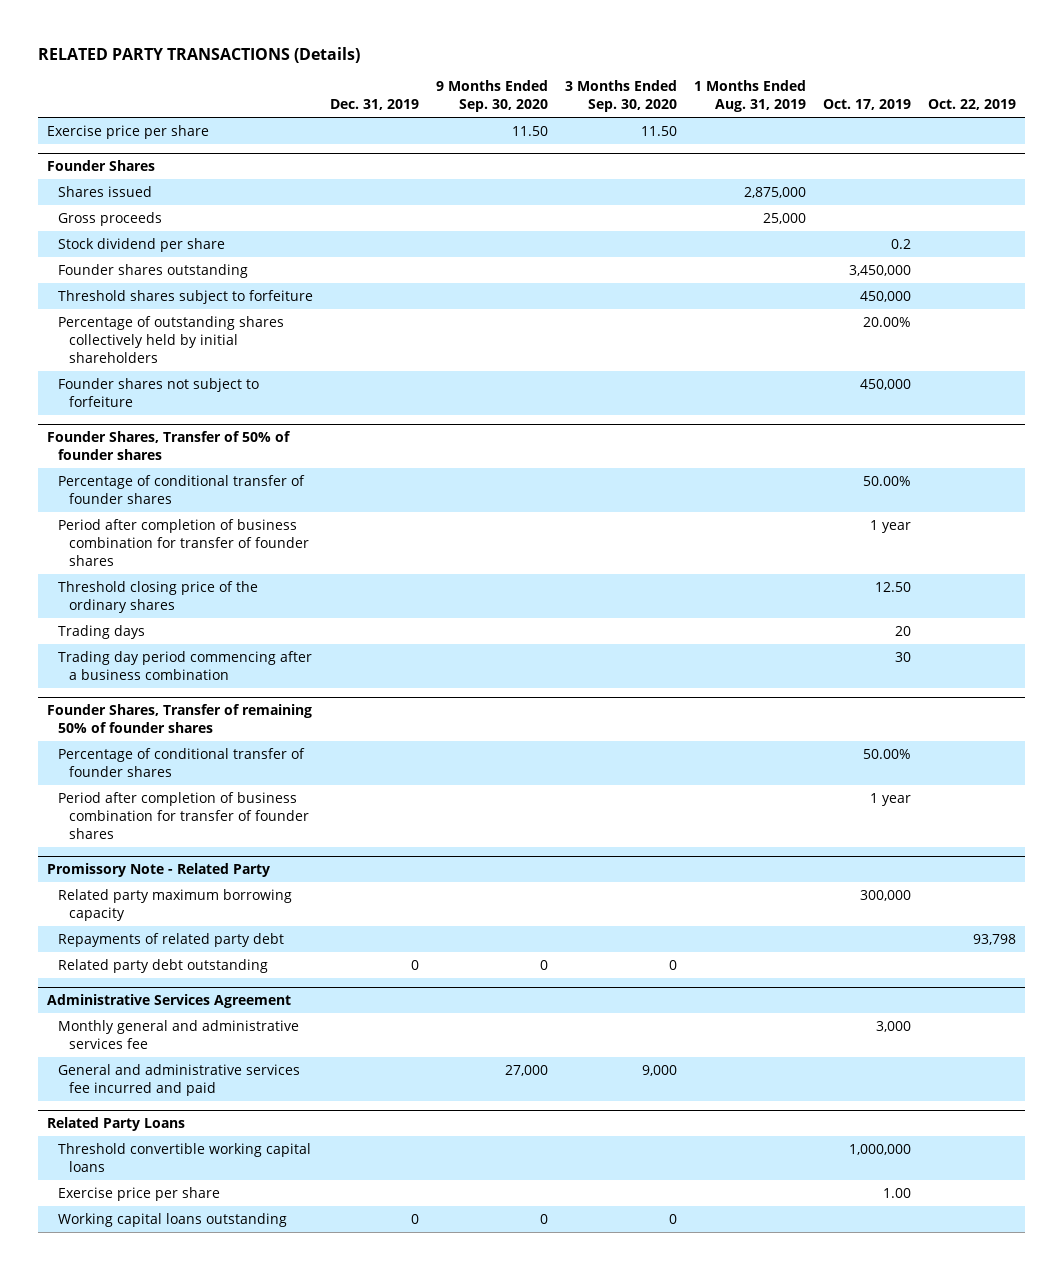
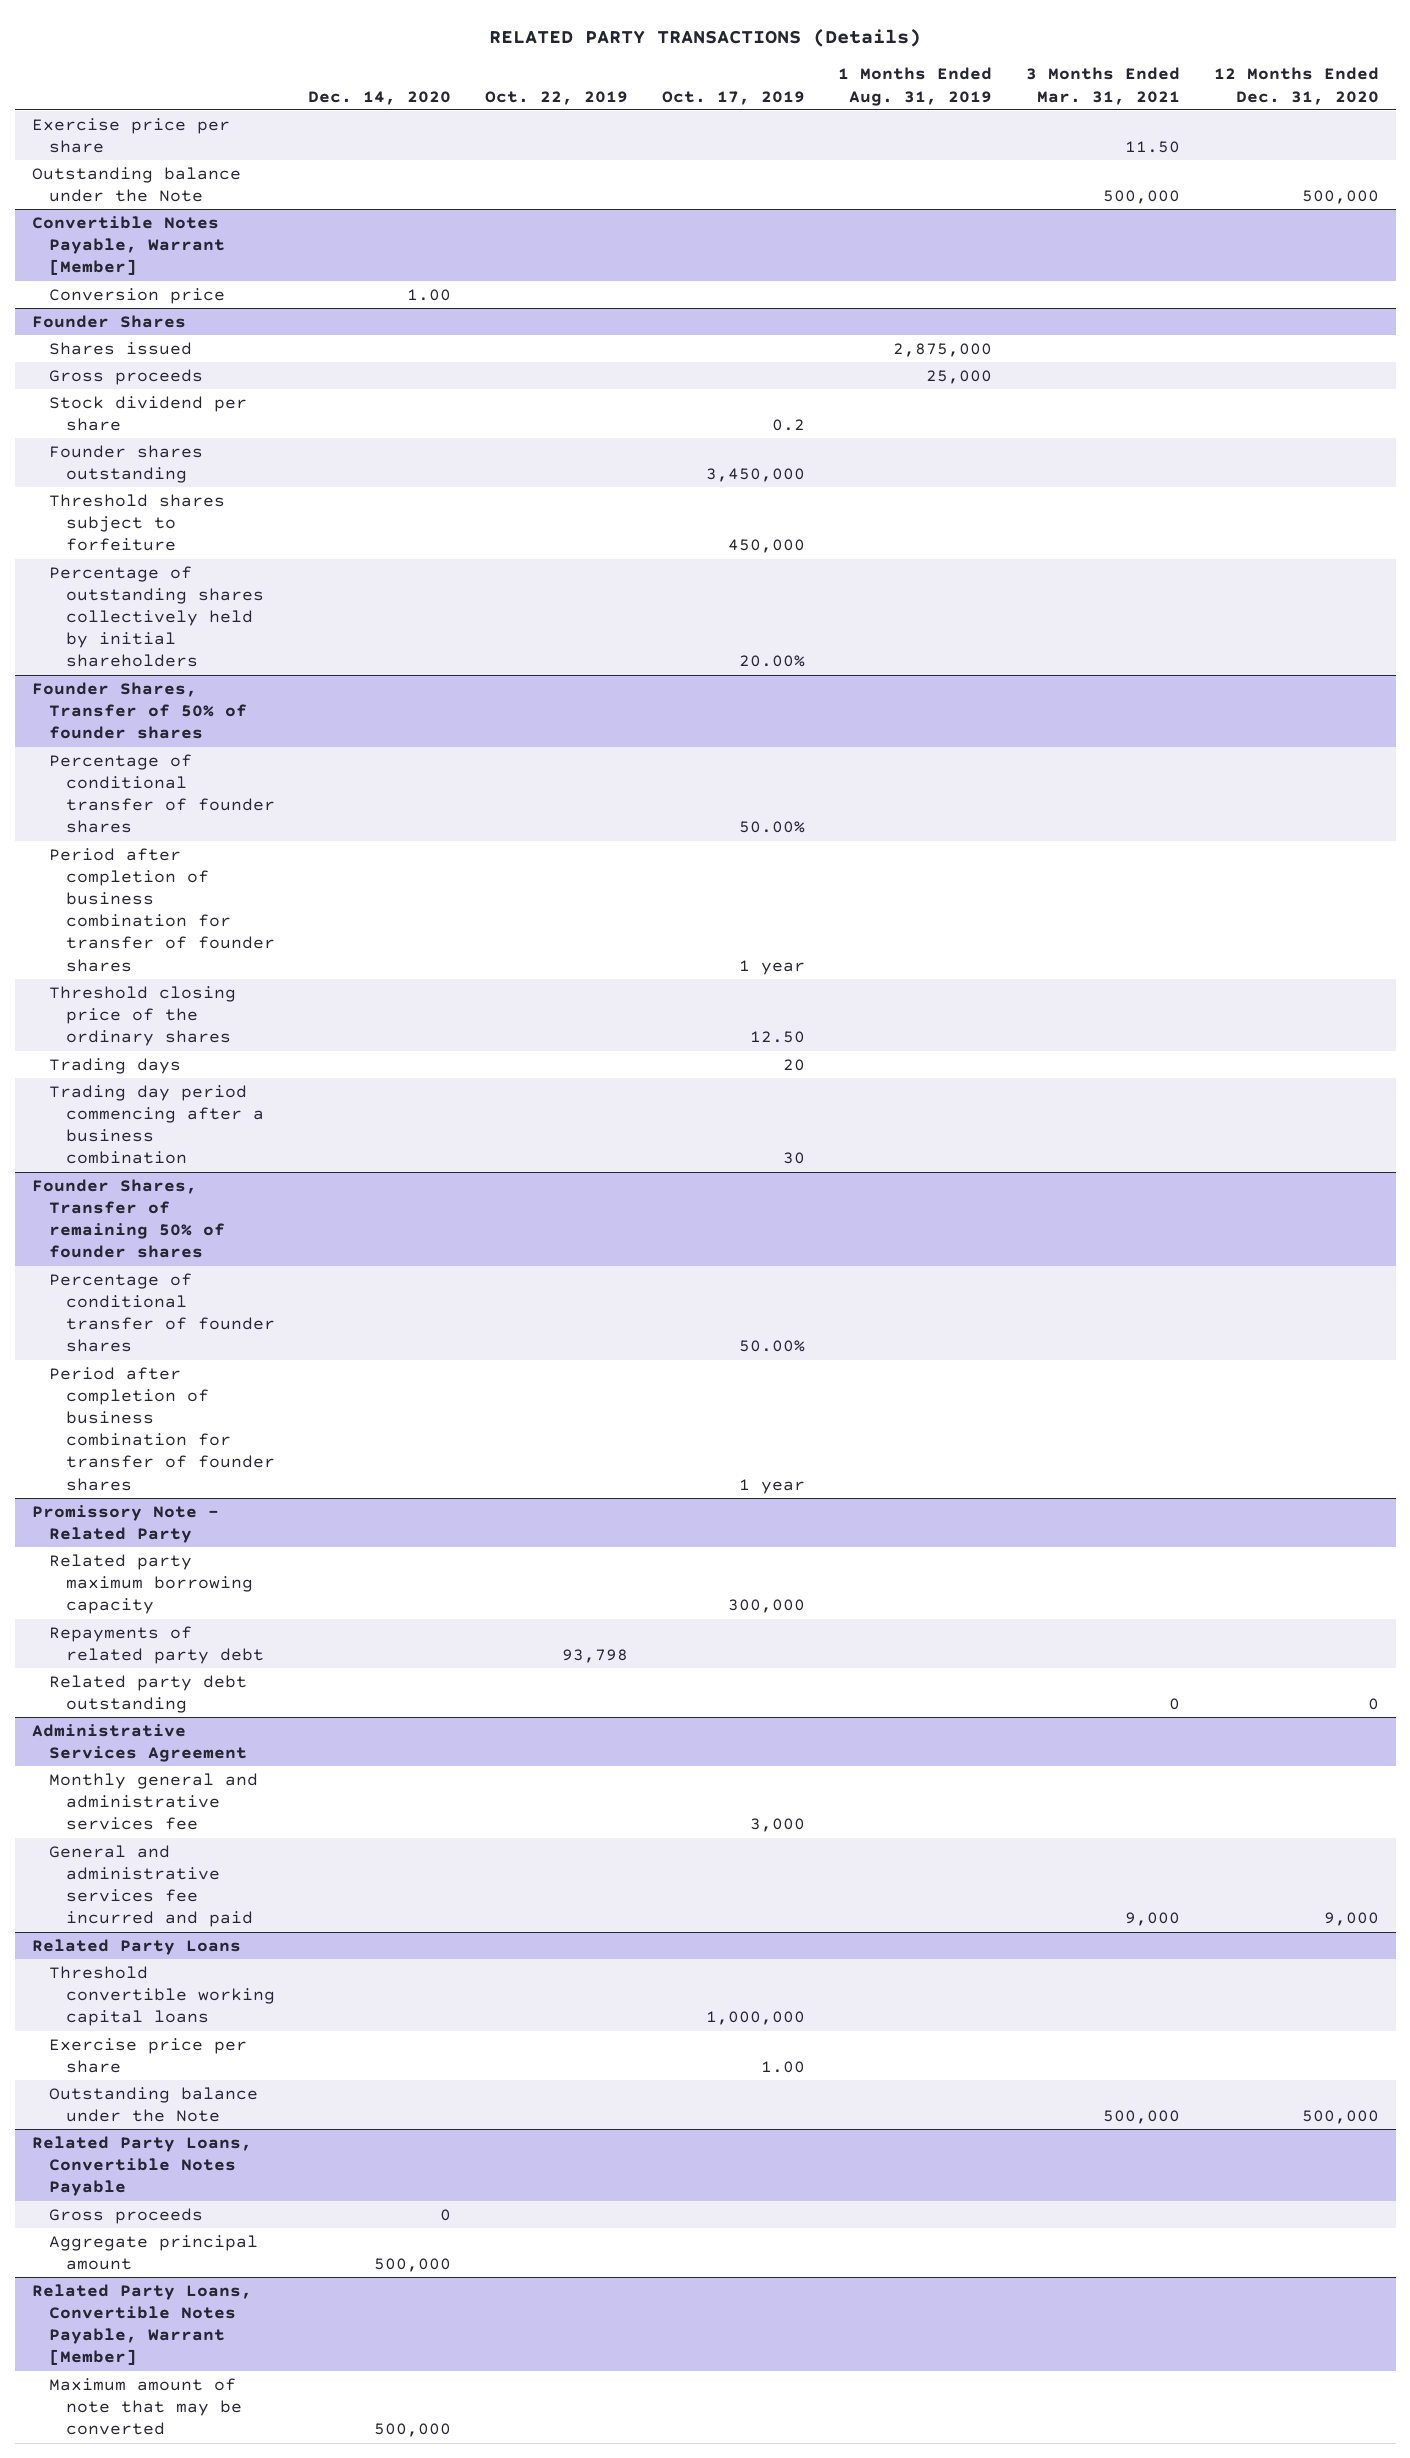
- | Dec. 31, 2019 | 9 Months Ended Sep. 30, 2020 | 3 Months Ended Sep. 30, 2020 | 1 Months Ended Aug. 31, 2019 | Oct. 17, 2019 | Oct. 22, 2019
+ | Dec. 14, 2020 | Oct. 22, 2019 | Oct. 17, 2019 | 1 Months Ended Aug. 31, 2019 | 3 Months Ended Mar. 31, 2021 | 12 Months Ended Dec. 31, 2020
+ Outstanding balance under the Note | | | | | 500,000 | 500,000
+ Convertible Notes Payable, Warrant [Member]
+ Conversion price | 1.00 | | | | |
@ Founder Shares
- Founder shares not subject to forfeiture | | | | | 450,000 |
@ Related Party Loans
- Working capital loans outstanding | 0 | 0 | 0 | | |
+ Outstanding balance under the Note | | | | | 500,000 | 500,000
+ Related Party Loans, Convertible Notes Payable
+ Gross proceeds | 0 | | | | |
+ Aggregate principal amount | 500,000 | | | | |
+ Related Party Loans, Convertible Notes Payable, Warrant [Member]
+ Maximum amount of note that may be converted | 500,000 | | | | |

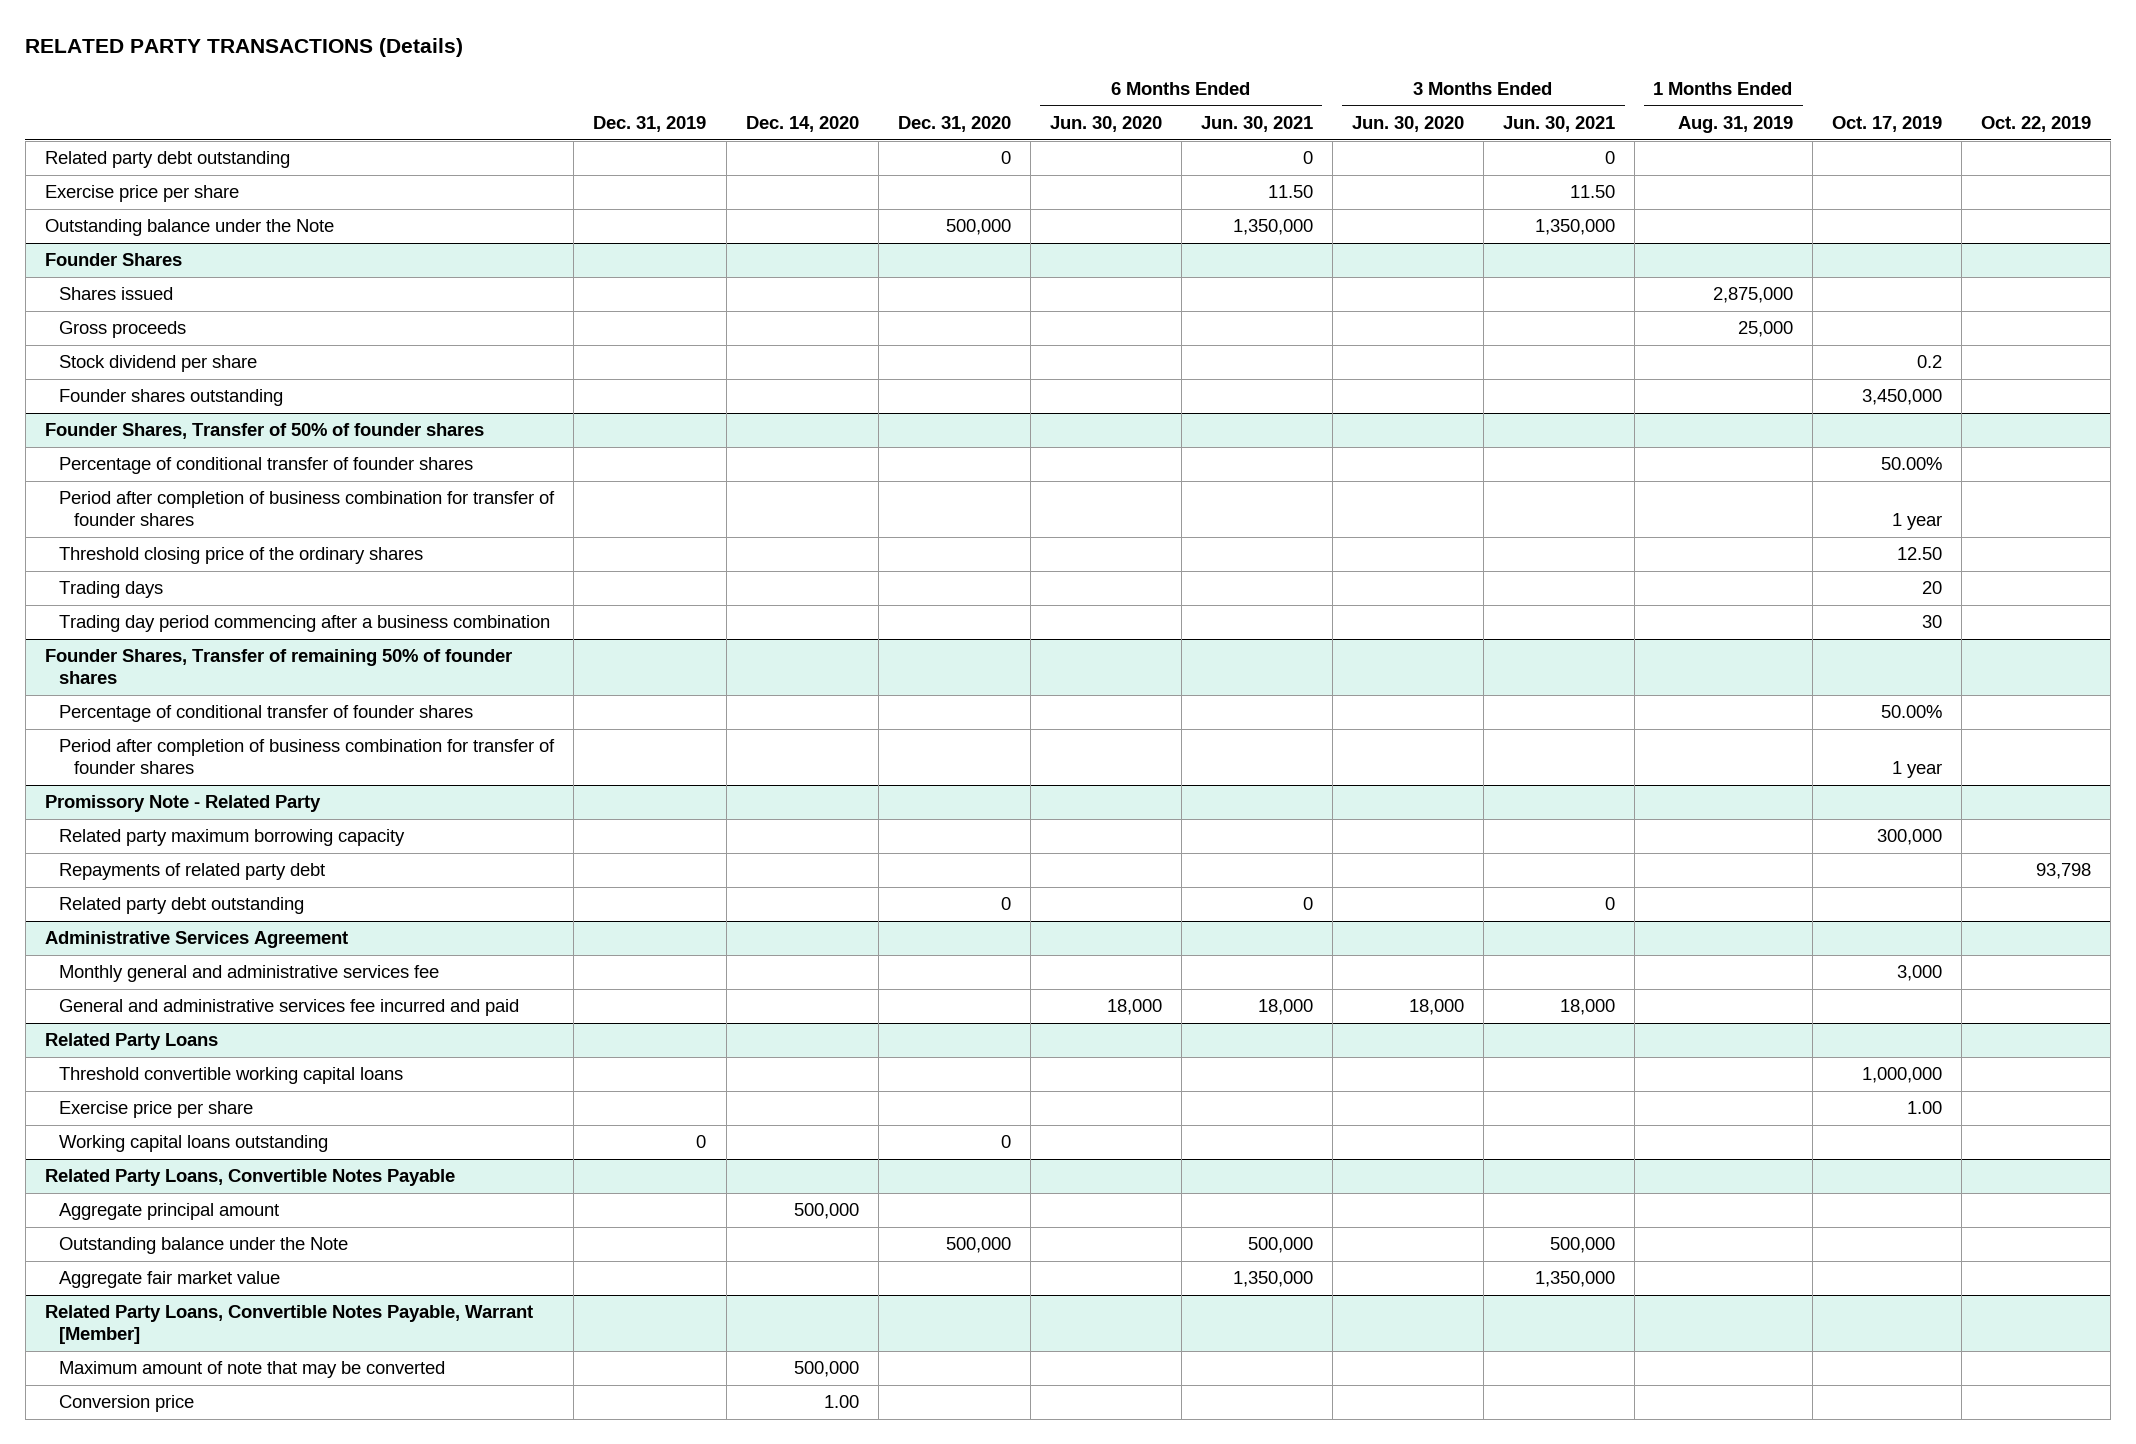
- | Dec. 14, 2020 | Oct. 22, 2019 | Oct. 17, 2019 | 1 Months Ended Aug. 31, 2019 | 3 Months Ended Mar. 31, 2021 | 12 Months Ended Dec. 31, 2020
+ | Dec. 31, 2019 | Dec. 14, 2020 | Dec. 31, 2020 | 6 Months Ended Jun. 30, 2020 | 6 Months Ended Jun. 30, 2021 | 3 Months Ended Jun. 30, 2020 | 3 Months Ended Jun. 30, 2021 | 1 Months Ended Aug. 31, 2019 | Oct. 17, 2019 | Oct. 22, 2019
+ Related party debt outstanding | | | 0 | | 0 | | 0 | | |
- Convertible Notes Payable, Warrant [Member]
- Conversion price | 1.00 | | | | |
@ Founder Shares
- Threshold shares subject to forfeiture | | | 450,000 | | |
- Percentage of outstanding shares collectively held by initial shareholders | | | 20.00% | | |
@ Related Party Loans
- Outstanding balance under the Note | | | | | 500,000 | 500,000
+ Working capital loans outstanding | 0 | | 0 | | | | | | |
@ Related Party Loans, Convertible Notes Payable
- Gross proceeds | 0 | | | | |
+ Outstanding balance under the Note | | | 500,000 | | 500,000 | | 500,000 | | |
+ Aggregate fair market value | | | | | 1,350,000 | | 1,350,000 | | |
@ Related Party Loans, Convertible Notes Payable, Warrant [Member]
+ Conversion price | | 1.00 | | | | | | | |

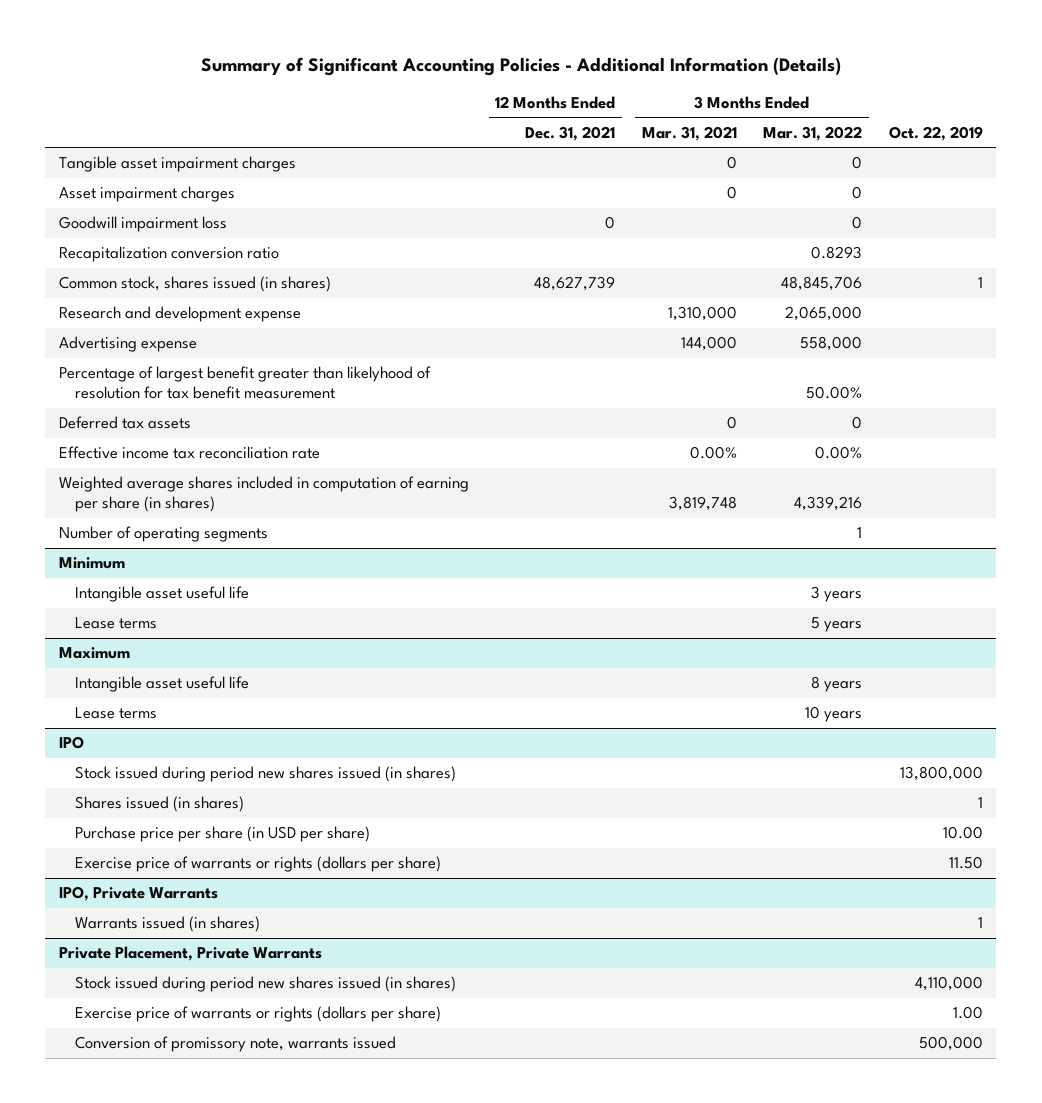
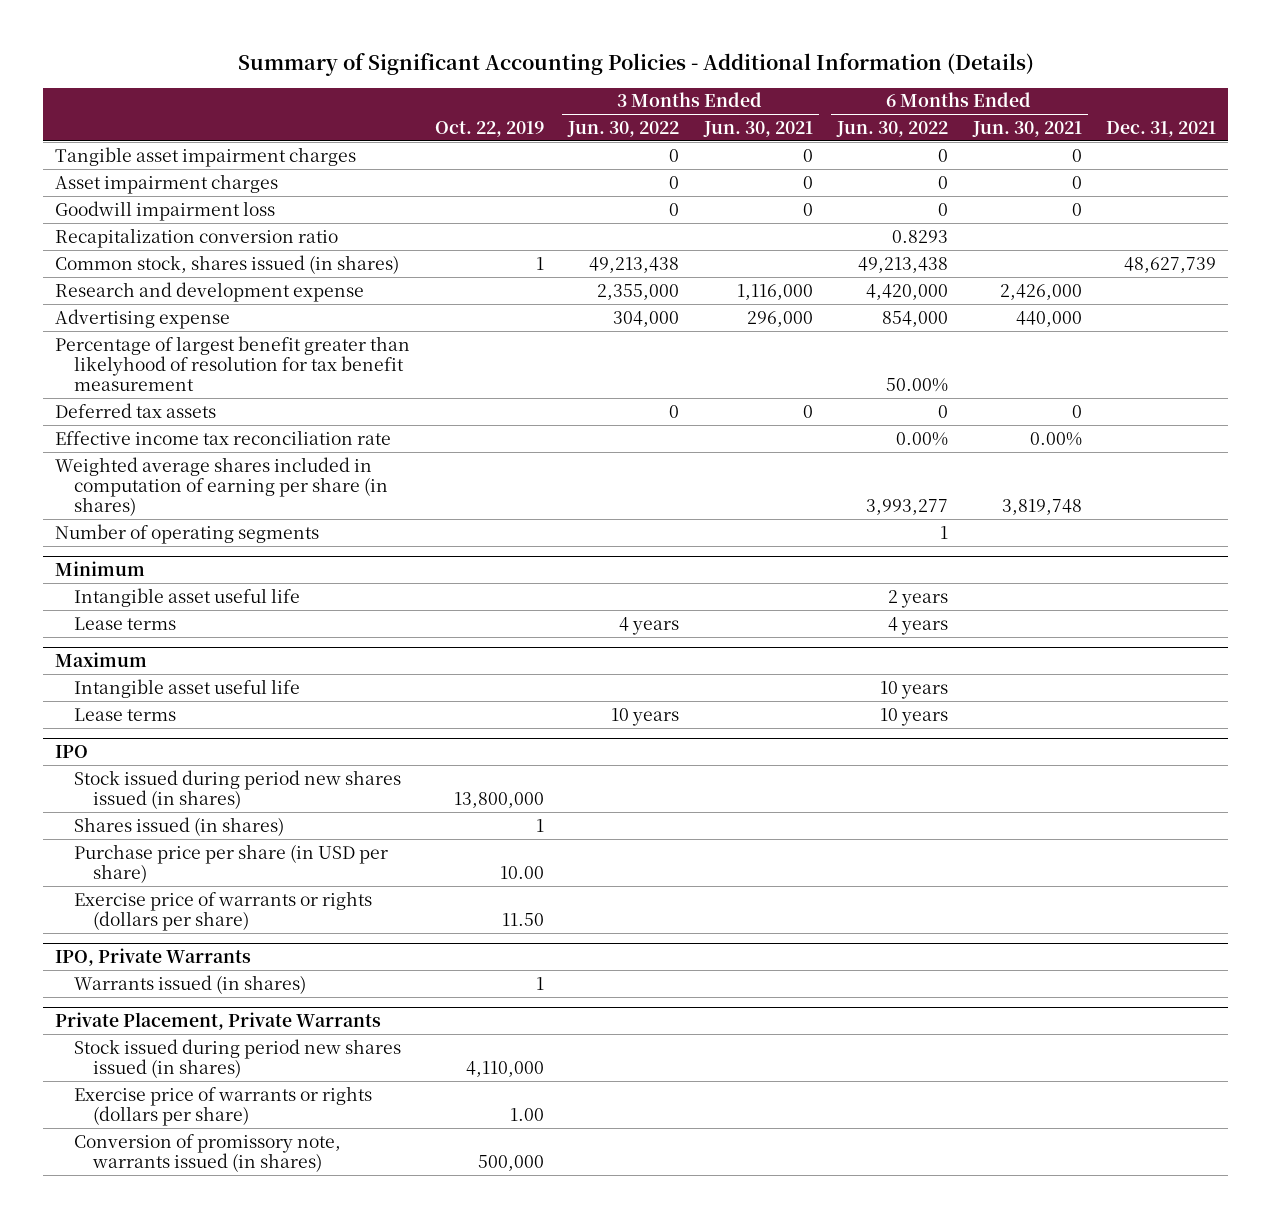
- | 12 Months Ended Dec. 31, 2021 | 3 Months Ended Mar. 31, 2021 | 3 Months Ended Mar. 31, 2022 | Oct. 22, 2019
+ | Oct. 22, 2019 | 3 Months Ended Jun. 30, 2022 | 3 Months Ended Jun. 30, 2021 | 6 Months Ended Jun. 30, 2022 | 6 Months Ended Jun. 30, 2021 | Dec. 31, 2021
@ Private Placement, Private Warrants
- Conversion of promissory note, warrants issued | | | | 500,000
+ Conversion of promissory note, warrants issued (in shares) | 500,000 | | | | |

